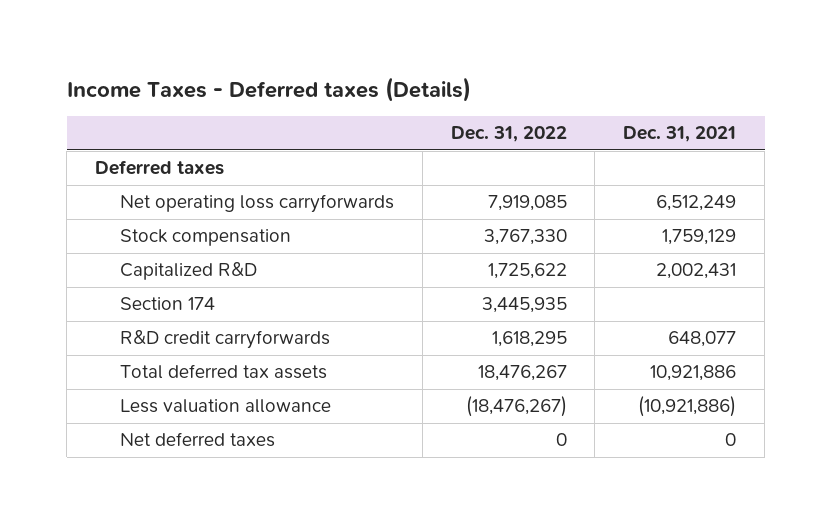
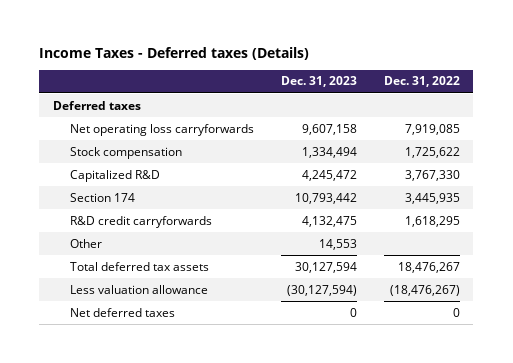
- | Dec. 31, 2022 | Dec. 31, 2021
+ | Dec. 31, 2023 | Dec. 31, 2022
- Stock compensation | 3,767,330 | 1,759,129
- Capitalized R&D | 1,725,622 | 2,002,431
+ Stock compensation | 1,334,494 | 1,725,622
+ Capitalized R&D | 4,245,472 | 3,767,330
+ Other | 14,553 |

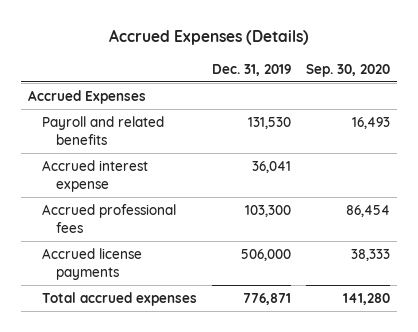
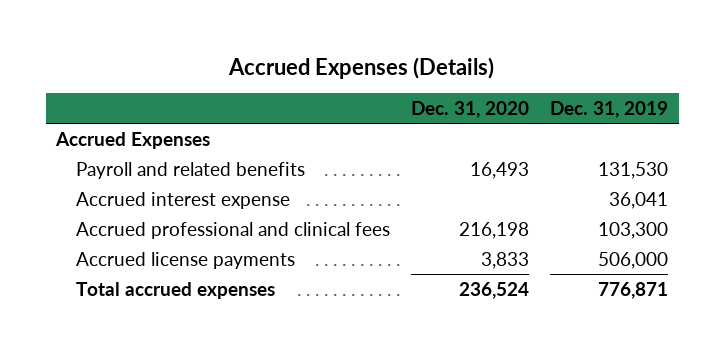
- | Dec. 31, 2019 | Sep. 30, 2020
+ | Dec. 31, 2020 | Dec. 31, 2019
- Accrued professional fees | 103,300 | 86,454
+ Accrued professional and clinical fees | 216,198 | 103,300

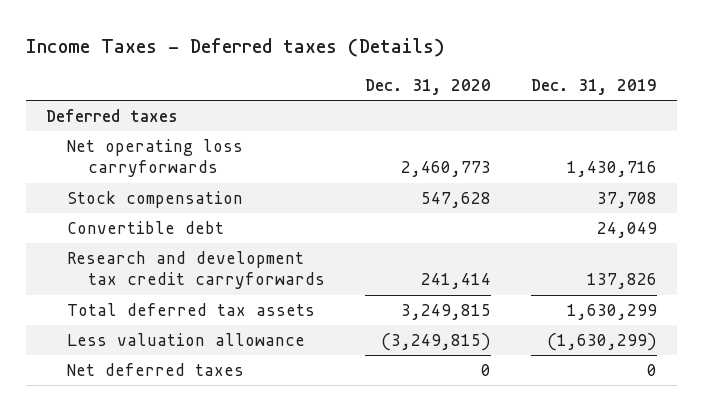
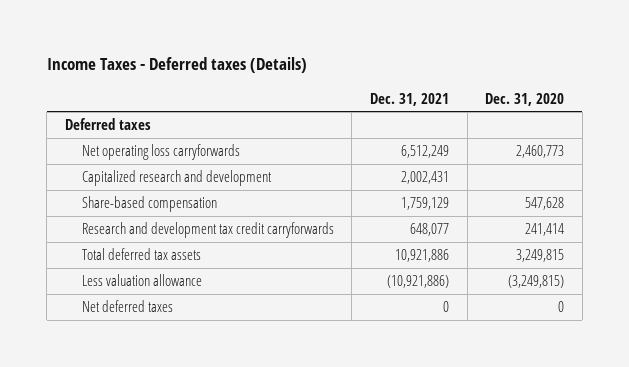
- | Dec. 31, 2020 | Dec. 31, 2019
+ | Dec. 31, 2021 | Dec. 31, 2020
- Stock compensation | 547,628 | 37,708
- Convertible debt | | 24,049
+ Capitalized research and development | 2,002,431 |
+ Share-based compensation | 1,759,129 | 547,628

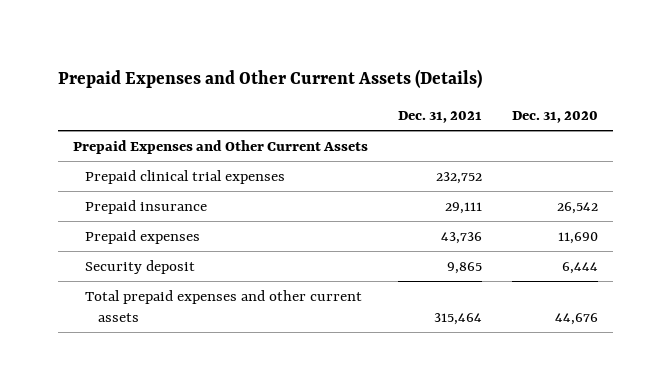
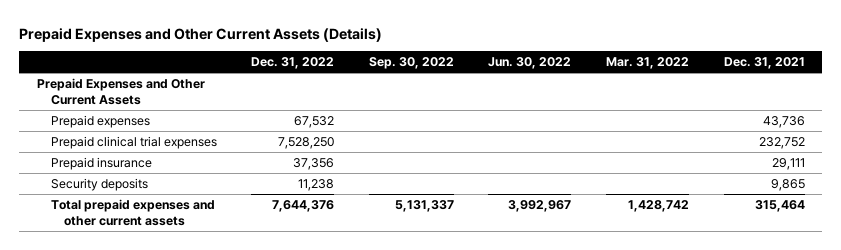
- | Dec. 31, 2021 | Dec. 31, 2020
+ | Dec. 31, 2022 | Sep. 30, 2022 | Jun. 30, 2022 | Mar. 31, 2022 | Dec. 31, 2021
moved up: Prepaid expenses | 67,532 | | | | 43,736
- Security deposit | 9,865 | 6,444
+ Security deposits | 11,238 | | | | 9,865

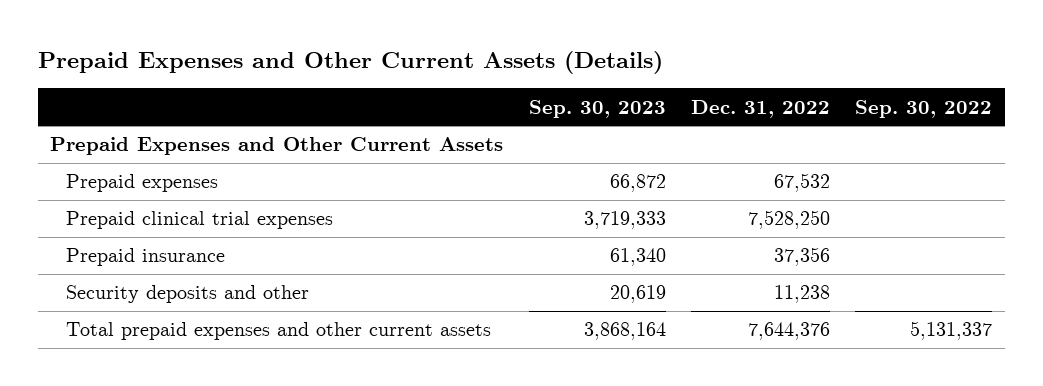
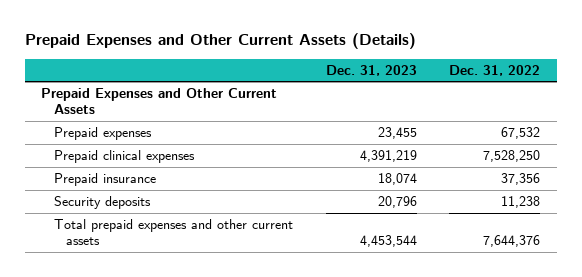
- | Sep. 30, 2023 | Dec. 31, 2022 | Sep. 30, 2022
+ | Dec. 31, 2023 | Dec. 31, 2022
- Prepaid clinical trial expenses | 3,719,333 | 7,528,250 |
+ Prepaid clinical expenses | 4,391,219 | 7,528,250
- Security deposits and other | 20,619 | 11,238 |
+ Security deposits | 20,796 | 11,238

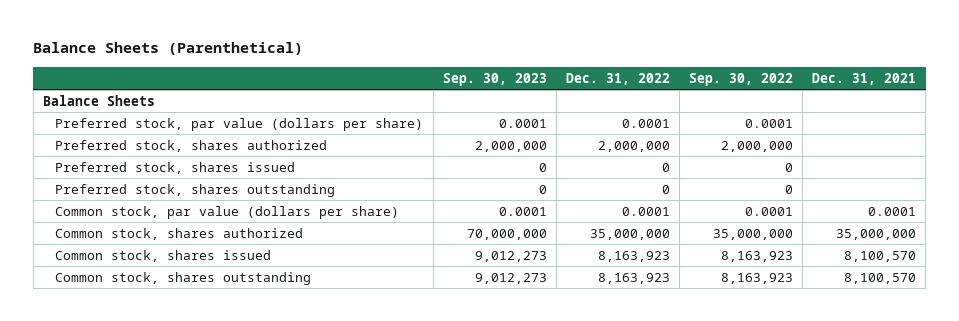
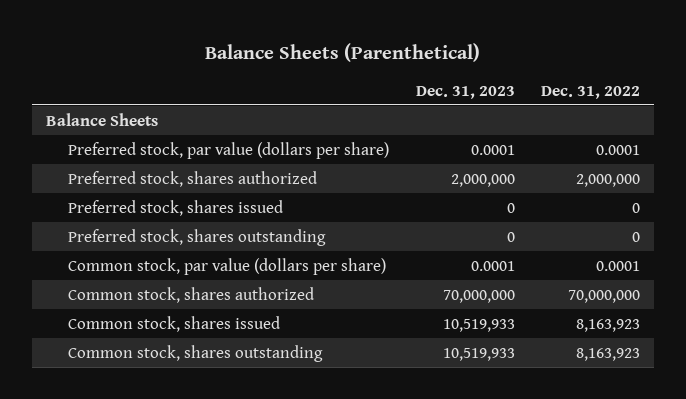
- | Sep. 30, 2023 | Dec. 31, 2022 | Sep. 30, 2022 | Dec. 31, 2021
+ | Dec. 31, 2023 | Dec. 31, 2022
- Common stock, shares authorized | 70,000,000 | 35,000,000 | 35,000,000 | 35,000,000
+ Common stock, shares authorized | 70,000,000 | 70,000,000

